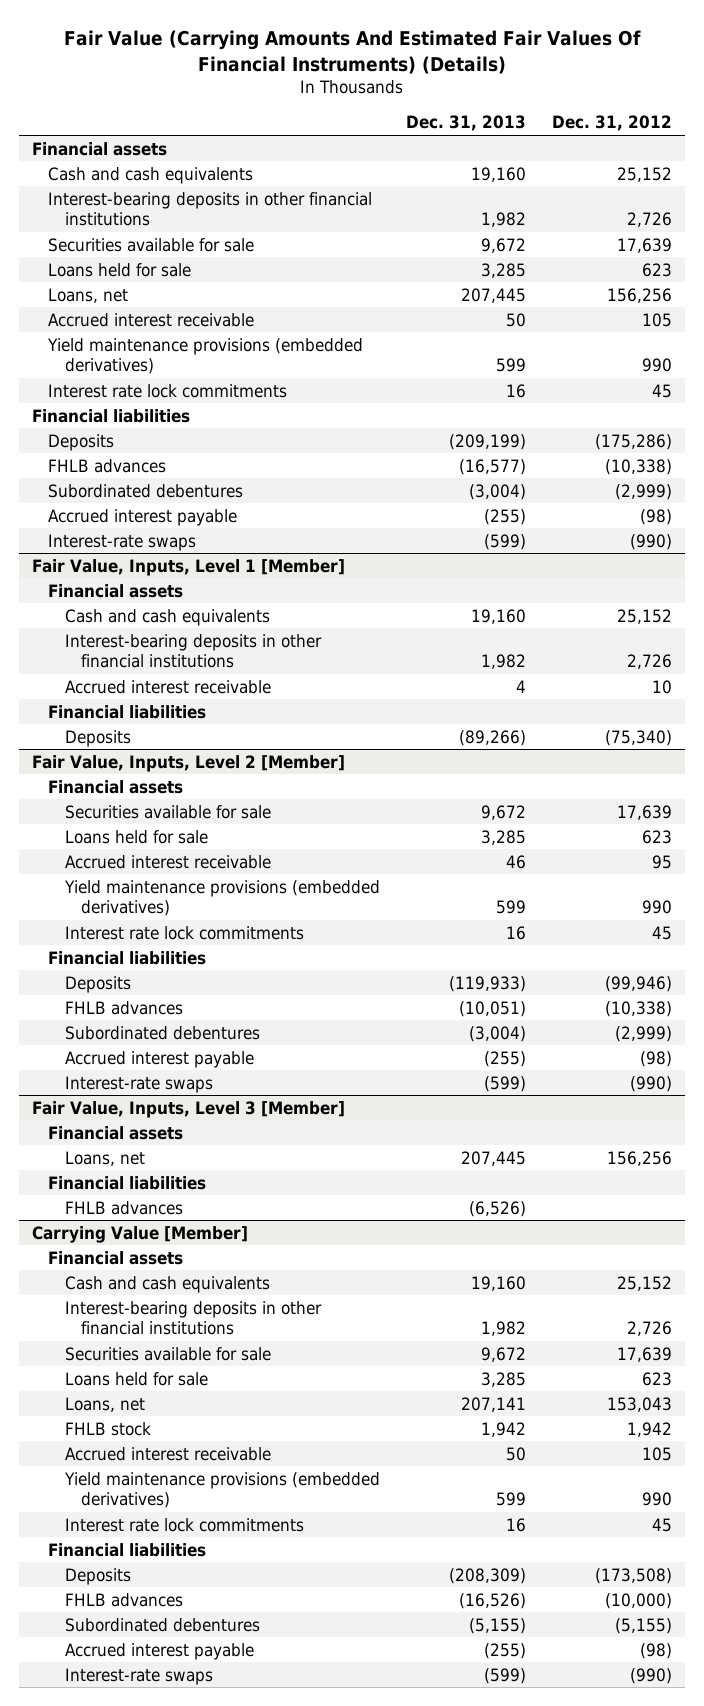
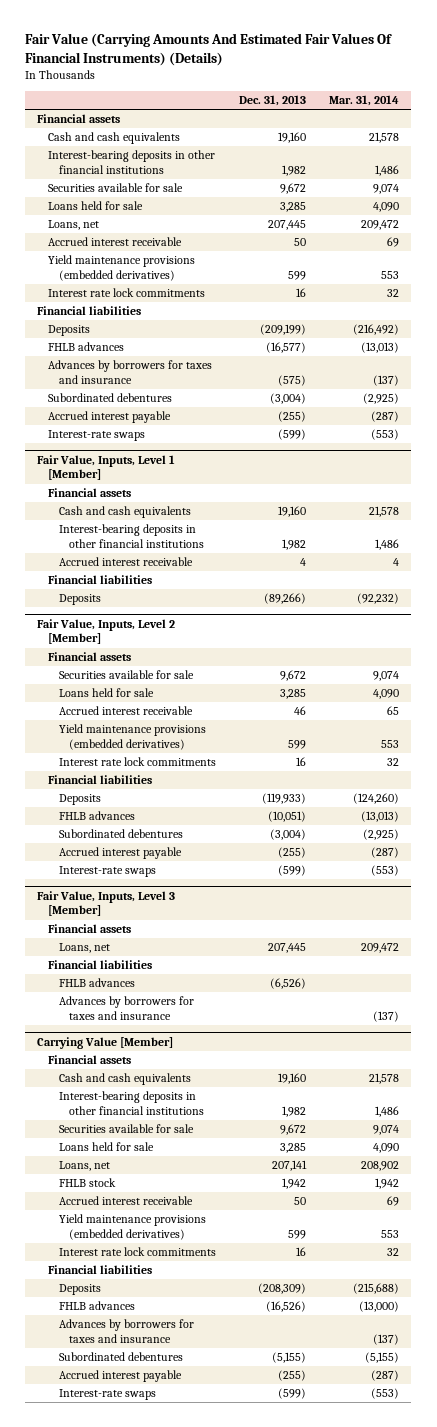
- | Dec. 31, 2013 | Dec. 31, 2012
+ | Dec. 31, 2013 | Mar. 31, 2014
+ Advances by borrowers for taxes and insurance | (575) | (137)
@ Fair Value, Inputs, Level 3 [Member]
+ Advances by borrowers for taxes and insurance | | (137)
@ Carrying Value [Member]
+ Advances by borrowers for taxes and insurance | | (137)

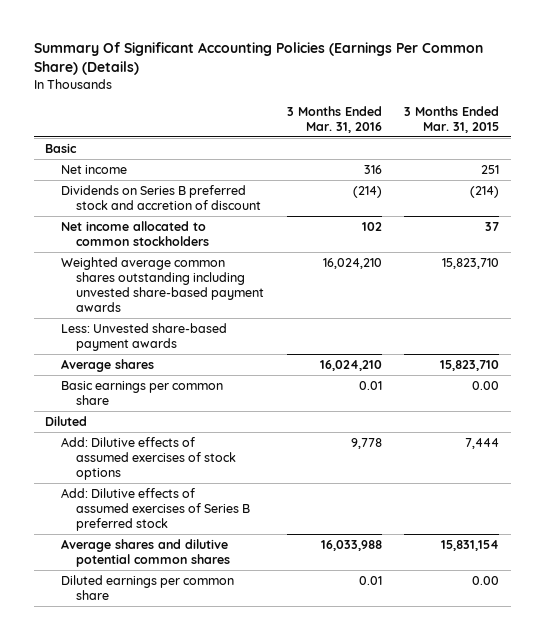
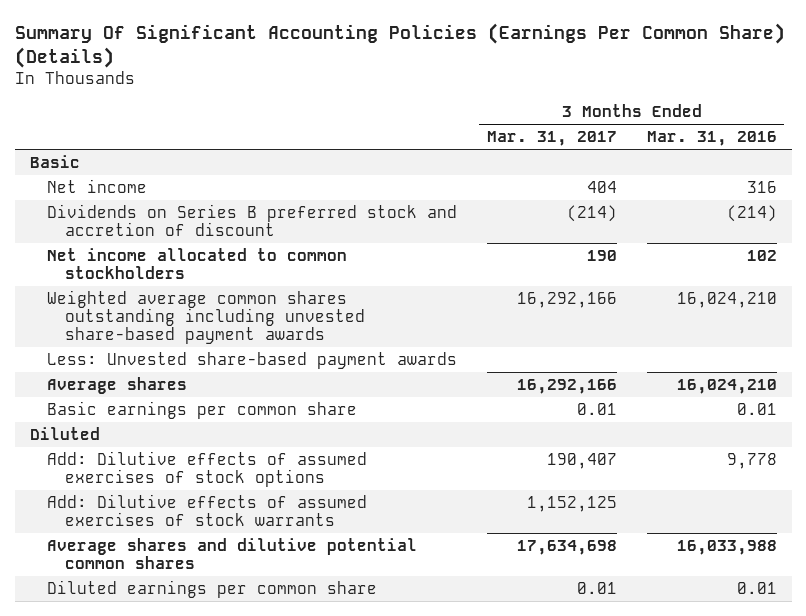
- | 3 Months Ended Mar. 31, 2016 | 3 Months Ended Mar. 31, 2015
+ | 3 Months Ended Mar. 31, 2017 | 3 Months Ended Mar. 31, 2016
- Add: Dilutive effects of assumed exercises of Series B preferred stock
+ Add: Dilutive effects of assumed exercises of stock warrants | 1,152,125 |

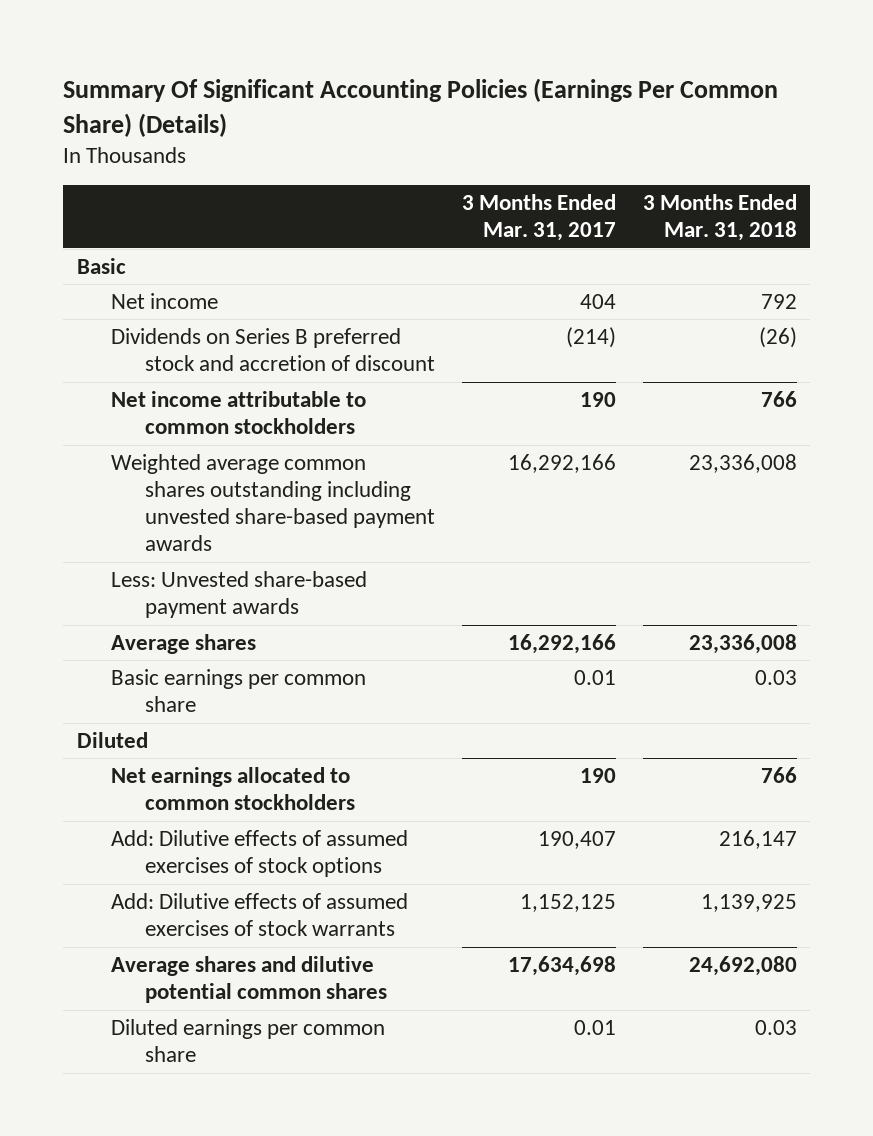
- | 3 Months Ended Mar. 31, 2017 | 3 Months Ended Mar. 31, 2016
+ | 3 Months Ended Mar. 31, 2017 | 3 Months Ended Mar. 31, 2018
- Net income allocated to common stockholders | 190 | 102
+ Net income attributable to common stockholders | 190 | 766
+ Net earnings allocated to common stockholders | 190 | 766

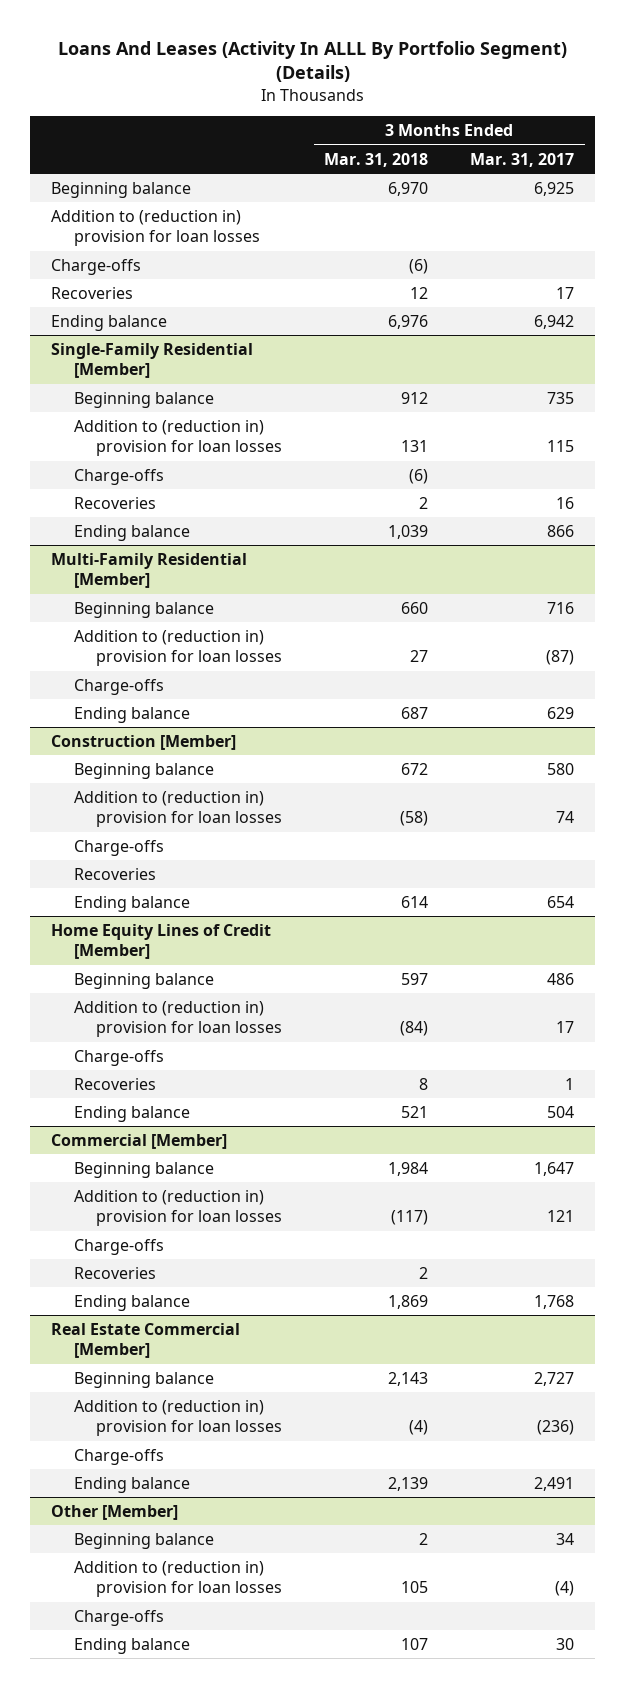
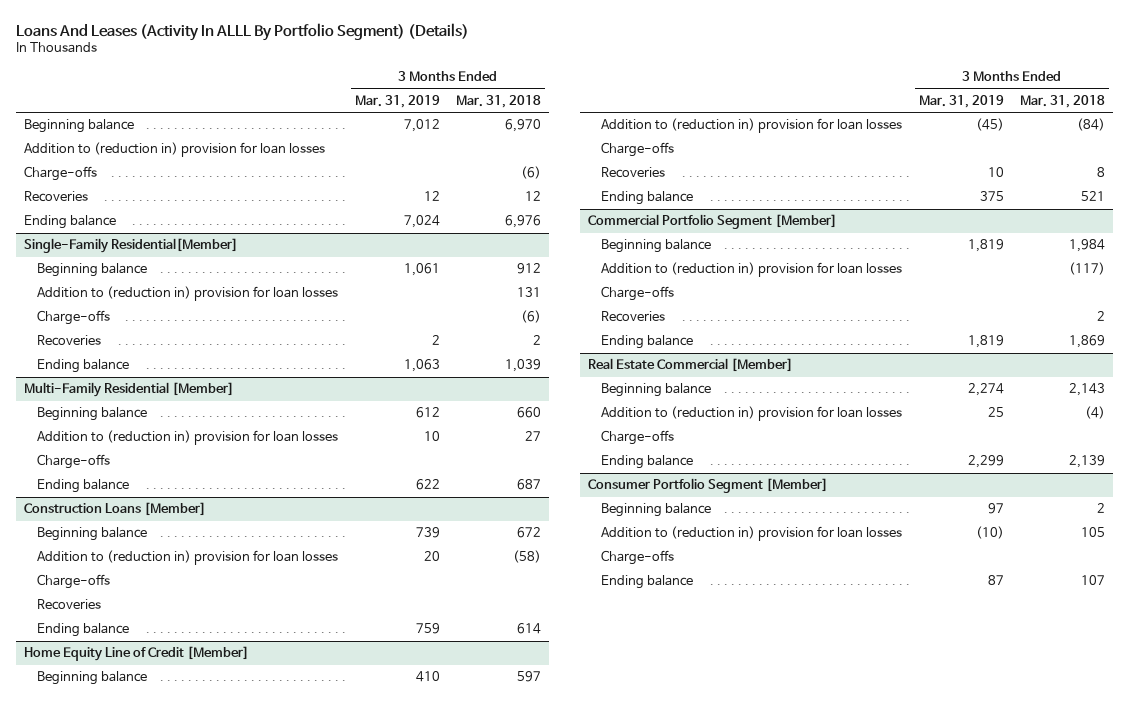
- | 3 Months Ended Mar. 31, 2018 | 3 Months Ended Mar. 31, 2017
+ | 3 Months Ended Mar. 31, 2019 | 3 Months Ended Mar. 31, 2018
- Single-Family Residential [Member]
+ Single-Family Residential[Member]
- Construction [Member]
+ Construction Loans [Member]
- Home Equity Lines of Credit [Member]
+ Home Equity Line of Credit [Member]
- Commercial [Member]
+ Commercial Portfolio Segment [Member]
- Other [Member]
+ Consumer Portfolio Segment [Member]

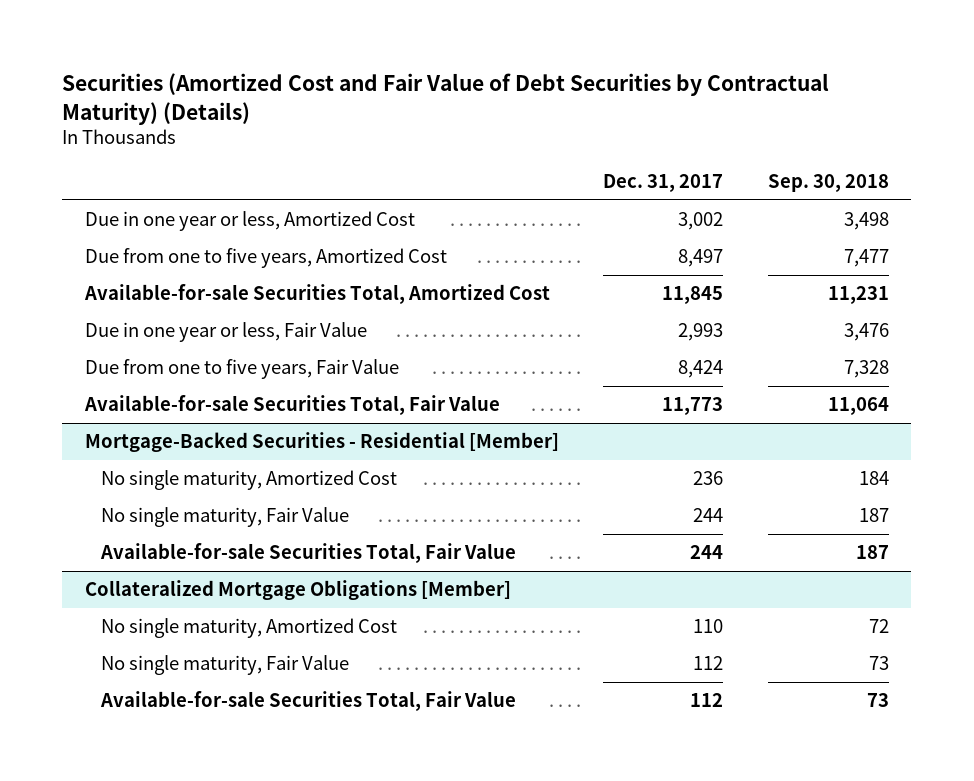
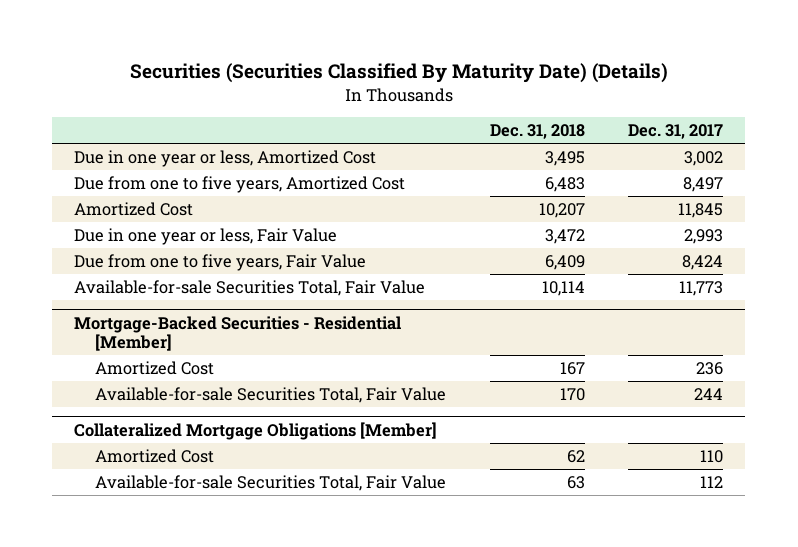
- Securities (Amortized Cost and Fair Value of Debt Securities by Contractual Maturity) (Details)
+ Securities (Securities Classified By Maturity Date) (Details)
- | Dec. 31, 2017 | Sep. 30, 2018
+ | Dec. 31, 2018 | Dec. 31, 2017
- Available-for-sale Securities Total, Amortized Cost | 11,845 | 11,231
+ Amortized Cost | 10,207 | 11,845
@ Mortgage-Backed Securities - Residential [Member]
- No single maturity, Amortized Cost | 236 | 184
- No single maturity, Fair Value | 244 | 187
+ Amortized Cost | 167 | 236
@ Collateralized Mortgage Obligations [Member]
- No single maturity, Amortized Cost | 110 | 72
- No single maturity, Fair Value | 112 | 73
+ Amortized Cost | 62 | 110

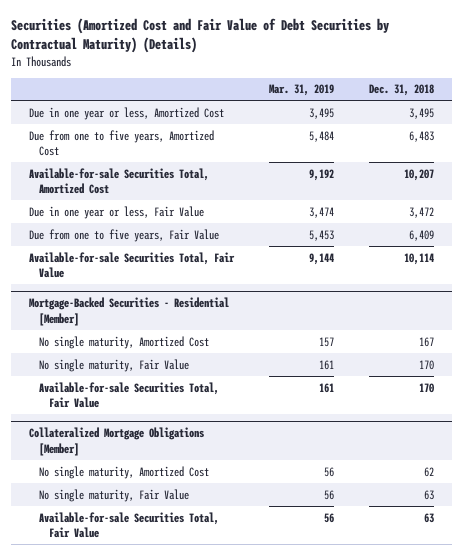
- Securities (Securities Classified By Maturity Date) (Details)
+ Securities (Amortized Cost and Fair Value of Debt Securities by Contractual Maturity) (Details)
- | Dec. 31, 2018 | Dec. 31, 2017
+ | Mar. 31, 2019 | Dec. 31, 2018
- Amortized Cost | 10,207 | 11,845
+ Available-for-sale Securities Total, Amortized Cost | 9,192 | 10,207
@ Mortgage-Backed Securities - Residential [Member]
- Amortized Cost | 167 | 236
+ No single maturity, Amortized Cost | 157 | 167
+ No single maturity, Fair Value | 161 | 170
@ Collateralized Mortgage Obligations [Member]
- Amortized Cost | 62 | 110
+ No single maturity, Amortized Cost | 56 | 62
+ No single maturity, Fair Value | 56 | 63

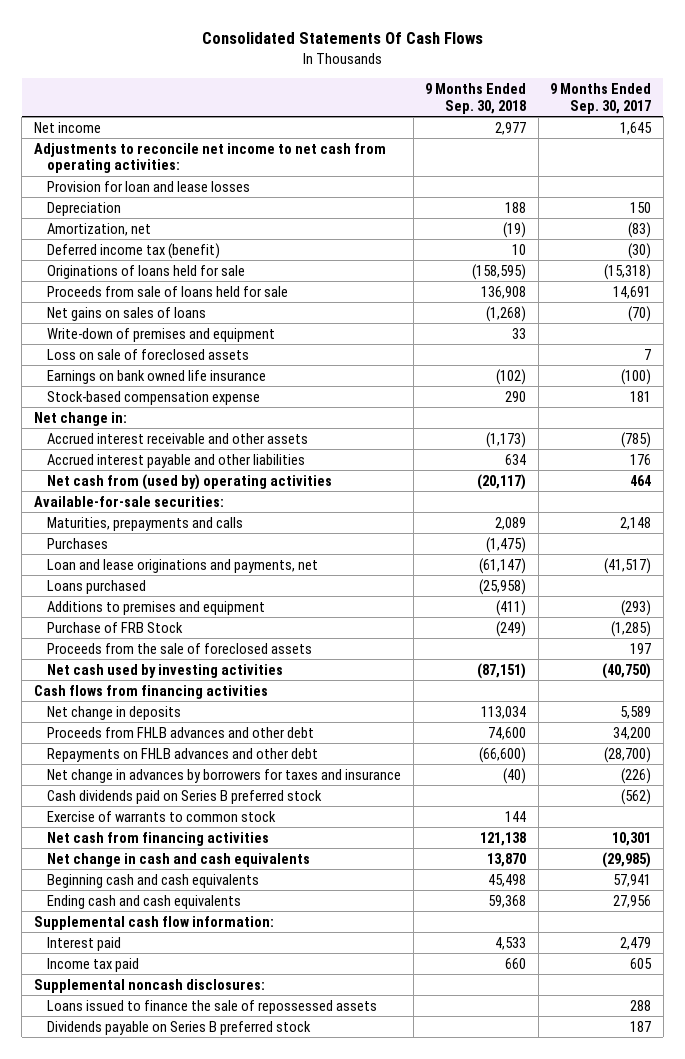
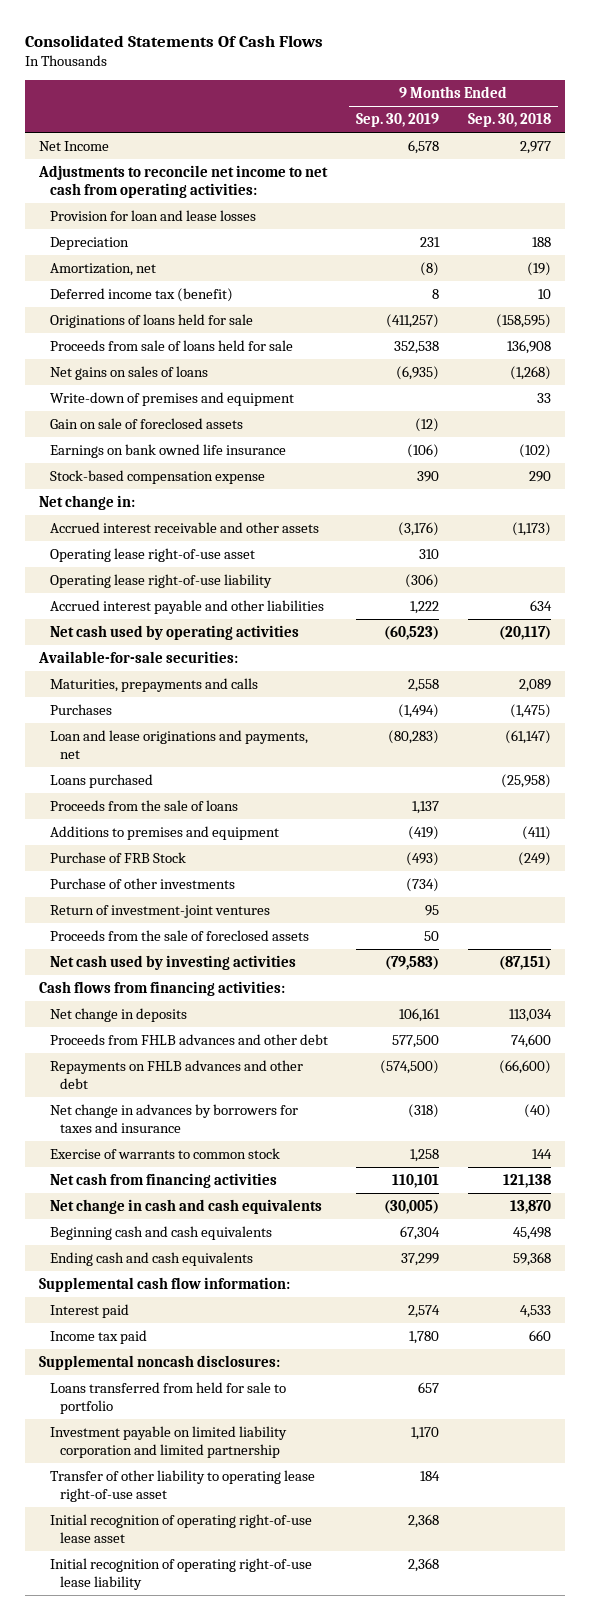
- | 9 Months Ended Sep. 30, 2018 | 9 Months Ended Sep. 30, 2017
+ | 9 Months Ended Sep. 30, 2019 | 9 Months Ended Sep. 30, 2018
- Net income | 2,977 | 1,645
+ Net Income | 6,578 | 2,977
- Loss on sale of foreclosed assets | | 7
+ Gain on sale of foreclosed assets | (12) |
+ Operating lease right-of-use asset | 310 |
+ Operating lease right-of-use liability | (306) |
- Net cash from (used by) operating activities | (20,117) | 464
+ Net cash used by operating activities | (60,523) | (20,117)
+ Proceeds from the sale of loans | 1,137 |
+ Purchase of other investments | (734) |
+ Return of investment-joint ventures | 95 |
- Cash flows from financing activities
+ Cash flows from financing activities:
- Cash dividends paid on Series B preferred stock | | (562)
- Loans issued to finance the sale of repossessed assets | | 288
- Dividends payable on Series B preferred stock | | 187
+ Loans transferred from held for sale to portfolio | 657 |
+ Investment payable on limited liability corporation and limited partnership | 1,170 |
+ Transfer of other liability to operating lease right-of-use asset | 184 |
+ Initial recognition of operating right-of-use lease asset | 2,368 |
+ Initial recognition of operating right-of-use lease liability | 2,368 |

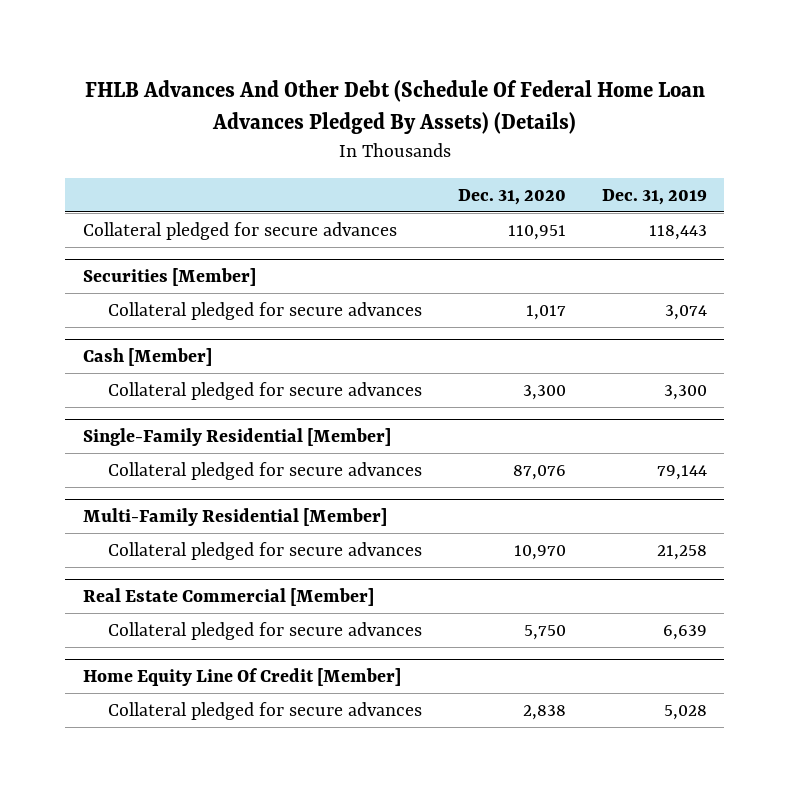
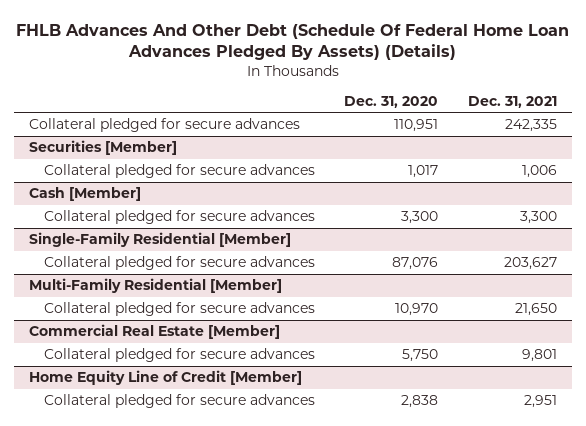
- | Dec. 31, 2020 | Dec. 31, 2019
+ | Dec. 31, 2020 | Dec. 31, 2021
- Real Estate Commercial [Member]
+ Commercial Real Estate [Member]
- Home Equity Line Of Credit [Member]
+ Home Equity Line of Credit [Member]

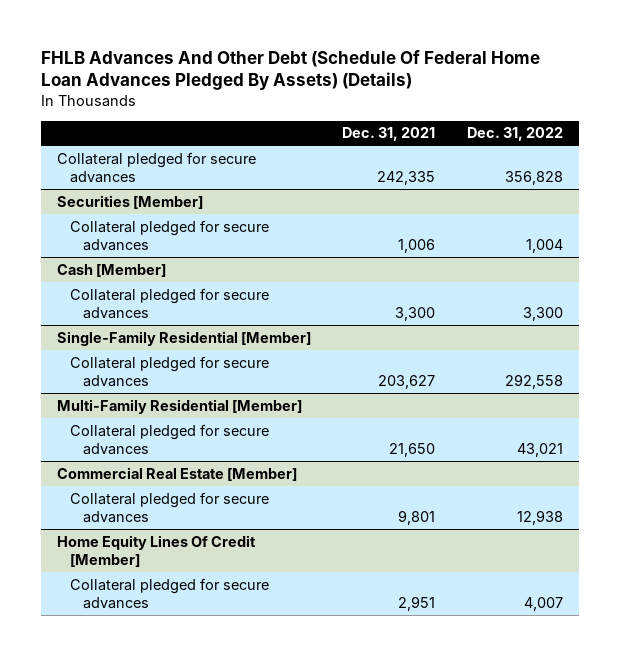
- | Dec. 31, 2020 | Dec. 31, 2021
+ | Dec. 31, 2021 | Dec. 31, 2022
- Home Equity Line of Credit [Member]
+ Home Equity Lines Of Credit [Member]

